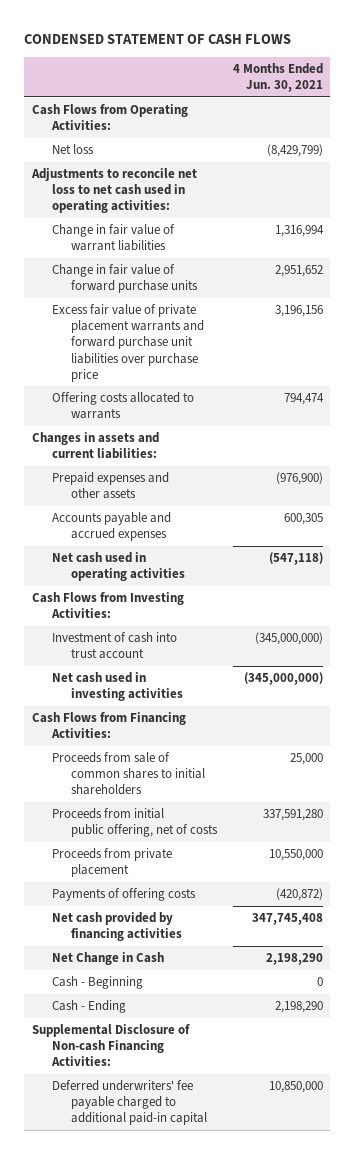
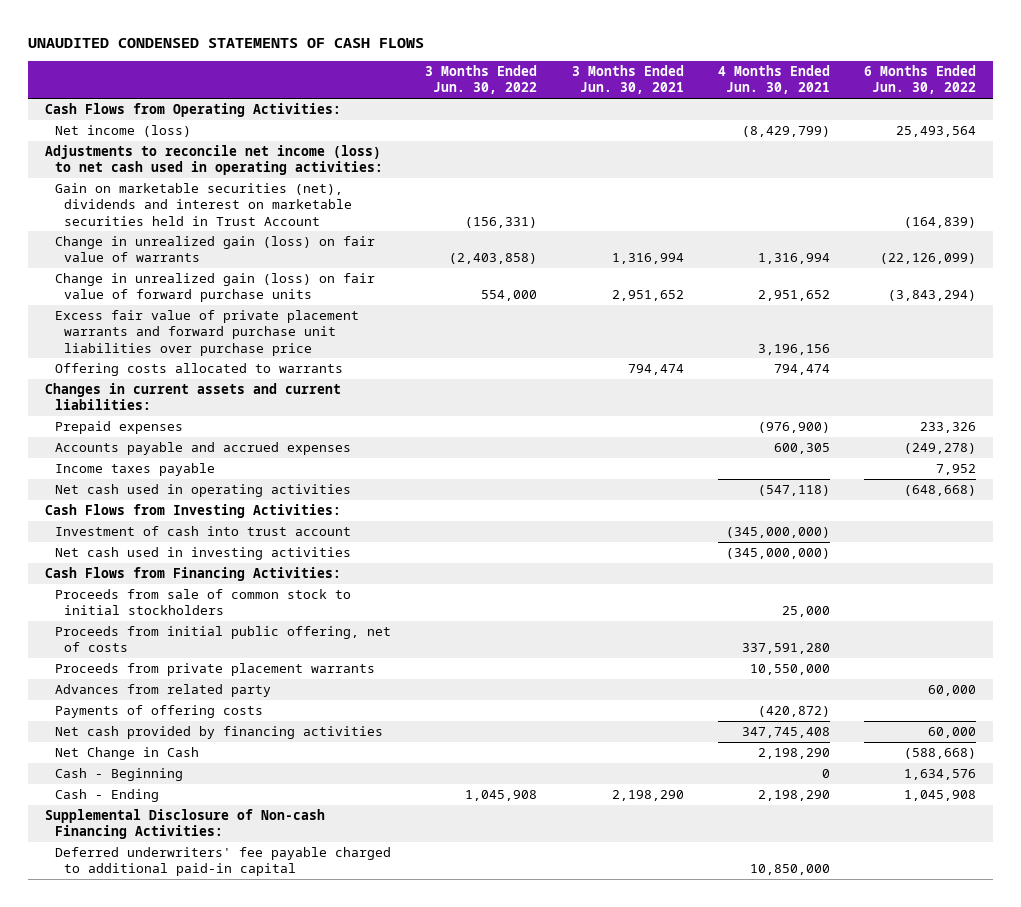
- CONDENSED STATEMENT OF CASH FLOWS
+ UNAUDITED CONDENSED STATEMENTS OF CASH FLOWS
- | 4 Months Ended Jun. 30, 2021
+ | 3 Months Ended Jun. 30, 2022 | 3 Months Ended Jun. 30, 2021 | 4 Months Ended Jun. 30, 2021 | 6 Months Ended Jun. 30, 2022
- Net loss | (8,429,799)
- Adjustments to reconcile net loss to net cash used in operating activities:
- Change in fair value of warrant liabilities | 1,316,994
- Change in fair value of forward purchase units | 2,951,652
+ Net income (loss) | | | (8,429,799) | 25,493,564
+ Adjustments to reconcile net income (loss) to net cash used in operating activities:
+ Gain on marketable securities (net), dividends and interest on marketable securities held in Trust Account | (156,331) | | | (164,839)
+ Change in unrealized gain (loss) on fair value of warrants | (2,403,858) | 1,316,994 | 1,316,994 | (22,126,099)
+ Change in unrealized gain (loss) on fair value of forward purchase units | 554,000 | 2,951,652 | 2,951,652 | (3,843,294)
- Changes in assets and current liabilities:
- Prepaid expenses and other assets | (976,900)
+ Changes in current assets and current liabilities:
+ Prepaid expenses | | | (976,900) | 233,326
+ Income taxes payable | | | | 7,952
- Proceeds from sale of common shares to initial shareholders | 25,000
+ Proceeds from sale of common stock to initial stockholders | | | 25,000 |
- Proceeds from private placement | 10,550,000
+ Proceeds from private placement warrants | | | 10,550,000 |
+ Advances from related party | | | | 60,000

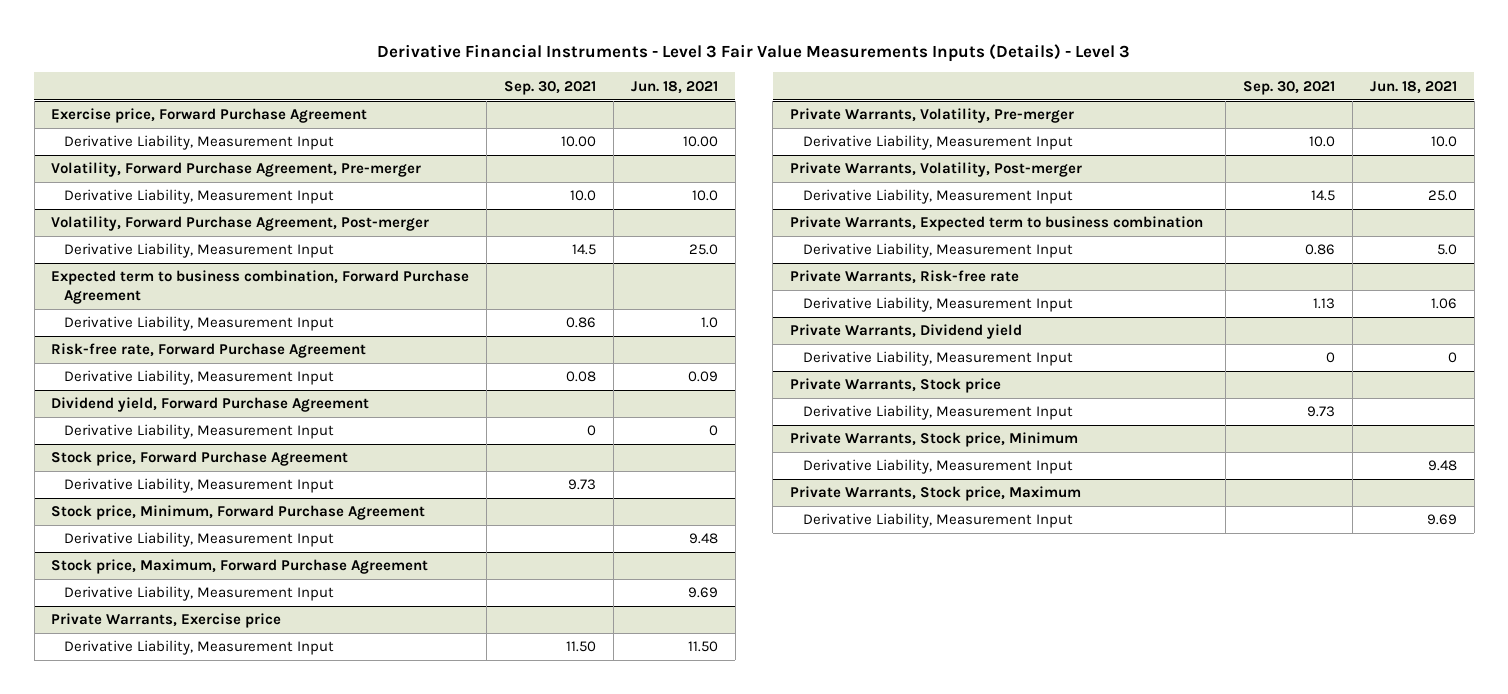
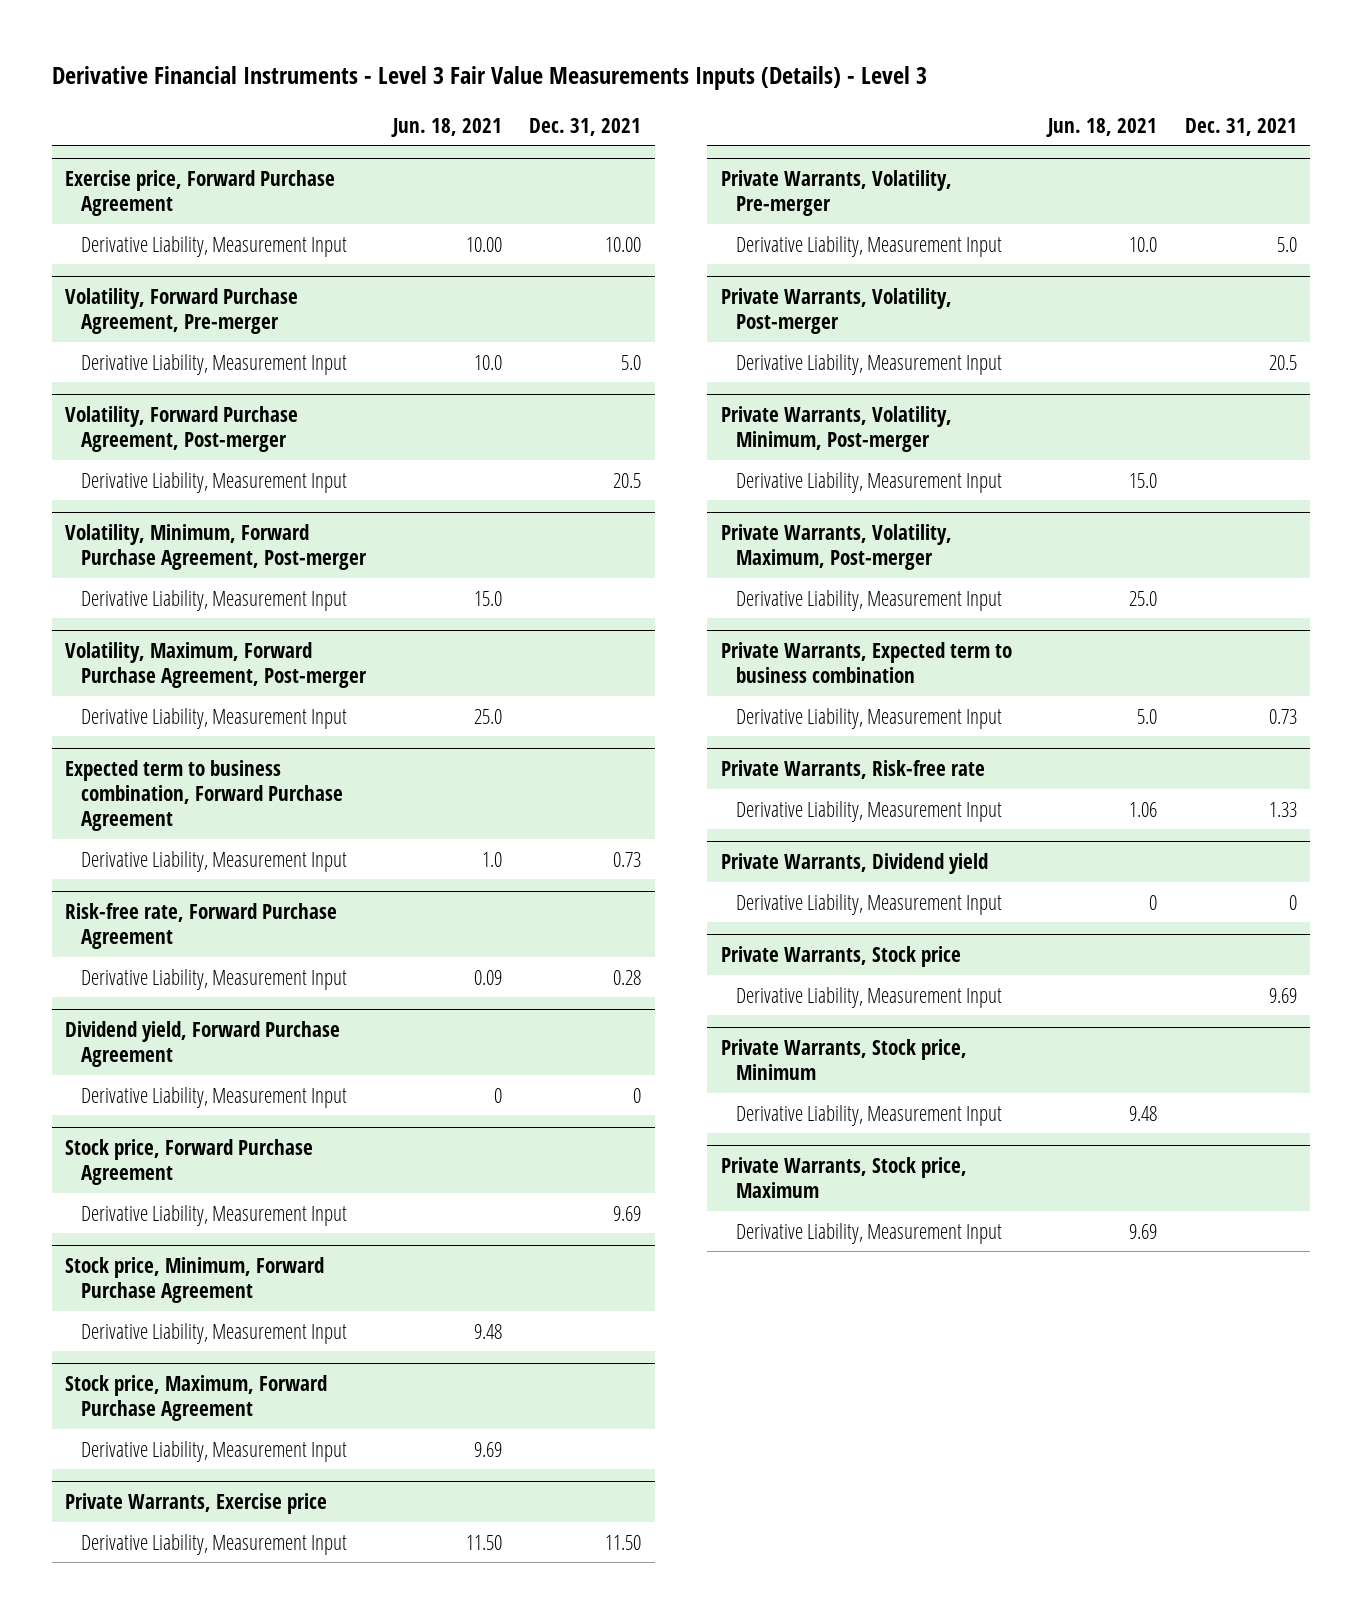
- | Sep. 30, 2021 | Jun. 18, 2021
+ | Jun. 18, 2021 | Dec. 31, 2021
@ Volatility, Forward Purchase Agreement, Post-merger
+ Derivative Liability, Measurement Input | | 20.5
+ Volatility, Minimum, Forward Purchase Agreement, Post-merger
+ Derivative Liability, Measurement Input | 15.0 |
+ Volatility, Maximum, Forward Purchase Agreement, Post-merger
@ Private Warrants, Volatility, Post-merger
+ Derivative Liability, Measurement Input | | 20.5
+ Private Warrants, Volatility, Minimum, Post-merger
+ Derivative Liability, Measurement Input | 15.0 |
+ Private Warrants, Volatility, Maximum, Post-merger

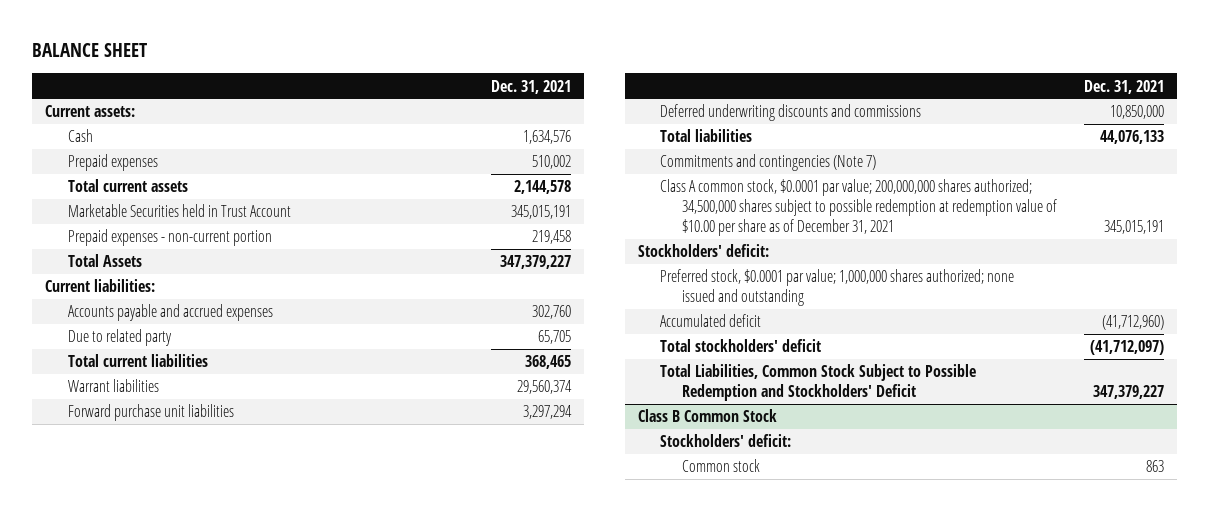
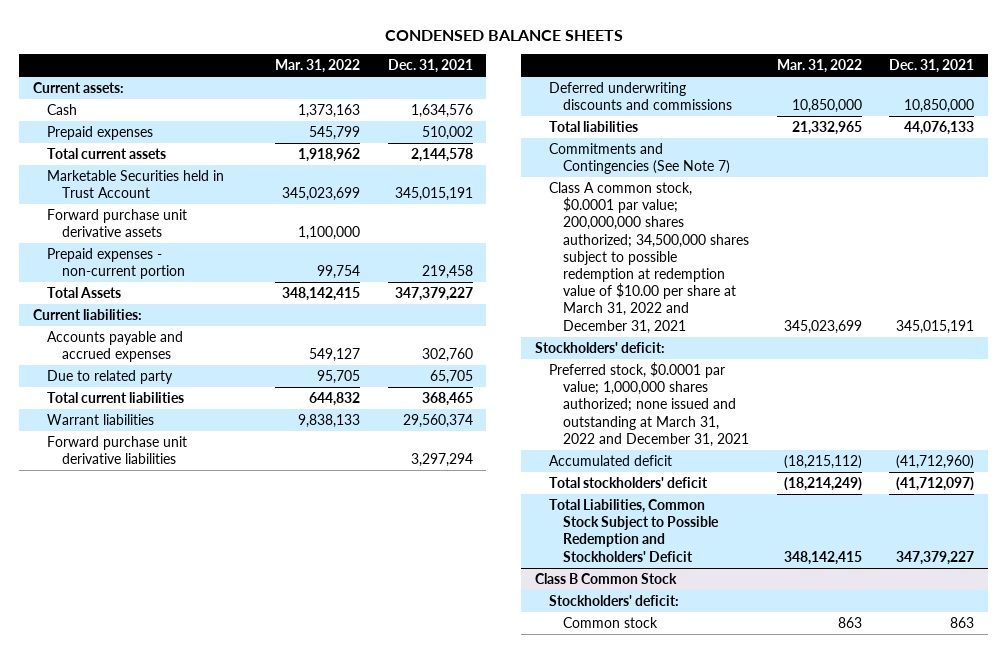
- BALANCE SHEET
+ CONDENSED BALANCE SHEETS
- | Dec. 31, 2021
+ | Mar. 31, 2022 | Dec. 31, 2021
+ Forward purchase unit derivative assets | 1,100,000 |
- Forward purchase unit liabilities | 3,297,294
+ Forward purchase unit derivative liabilities | | 3,297,294
- Commitments and contingencies (Note 7)
- Class A common stock, $0.0001 par value; 200,000,000 shares authorized; 34,500,000 shares subject to possible redemption at redemption value of $10.00 per share as of December 31, 2021 | 345,015,191
+ Commitments and Contingencies (See Note 7)
+ Class A common stock, $0.0001 par value; 200,000,000 shares authorized; 34,500,000 shares subject to possible redemption at redemption value of $10.00 per share at March 31, 2022 and December 31, 2021 | 345,023,699 | 345,015,191
- Preferred stock, $0.0001 par value; 1,000,000 shares authorized; none issued and outstanding
+ Preferred stock, $0.0001 par value; 1,000,000 shares authorized; none issued and outstanding at March 31, 2022 and December 31, 2021

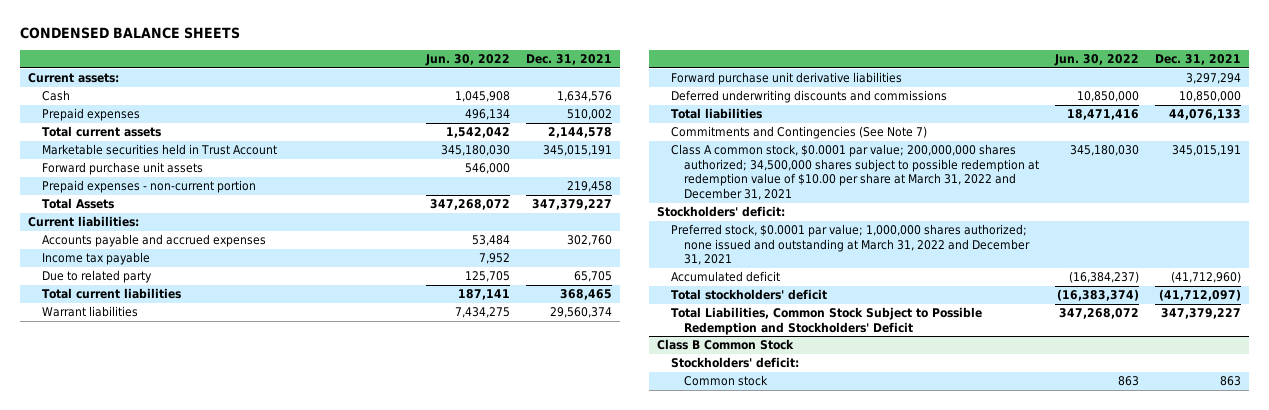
- | Mar. 31, 2022 | Dec. 31, 2021
+ | Jun. 30, 2022 | Dec. 31, 2021
- Marketable Securities held in Trust Account | 345,023,699 | 345,015,191
- Forward purchase unit derivative assets | 1,100,000 |
+ Marketable securities held in Trust Account | 345,180,030 | 345,015,191
+ Forward purchase unit assets | 546,000 |
+ Income tax payable | 7,952 |

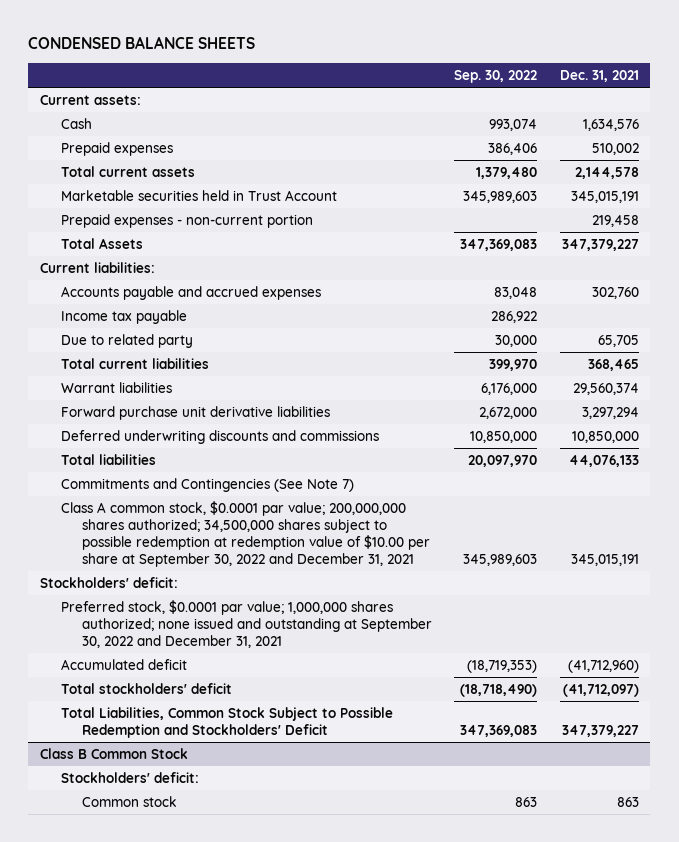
- | Jun. 30, 2022 | Dec. 31, 2021
+ | Sep. 30, 2022 | Dec. 31, 2021
- Forward purchase unit assets | 546,000 |
- Class A common stock, $0.0001 par value; 200,000,000 shares authorized; 34,500,000 shares subject to possible redemption at redemption value of $10.00 per share at March 31, 2022 and December 31, 2021 | 345,180,030 | 345,015,191
+ Class A common stock, $0.0001 par value; 200,000,000 shares authorized; 34,500,000 shares subject to possible redemption at redemption value of $10.00 per share at September 30, 2022 and December 31, 2021 | 345,989,603 | 345,015,191
- Preferred stock, $0.0001 par value; 1,000,000 shares authorized; none issued and outstanding at March 31, 2022 and December 31, 2021
+ Preferred stock, $0.0001 par value; 1,000,000 shares authorized; none issued and outstanding at September 30, 2022 and December 31, 2021

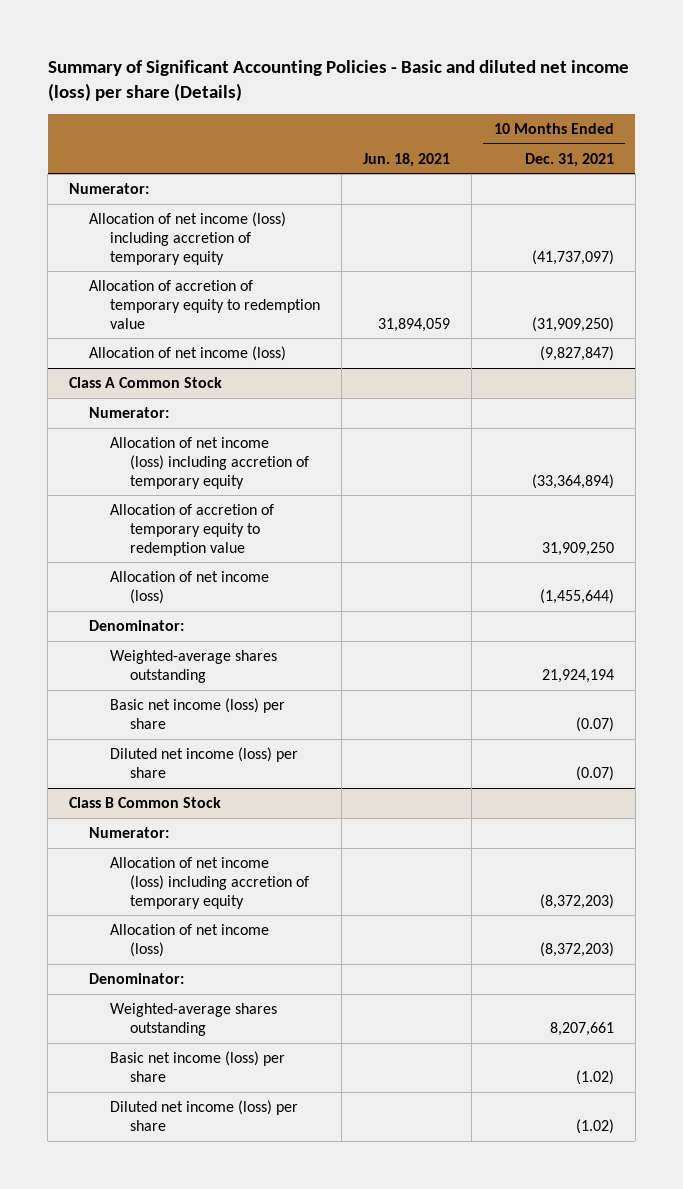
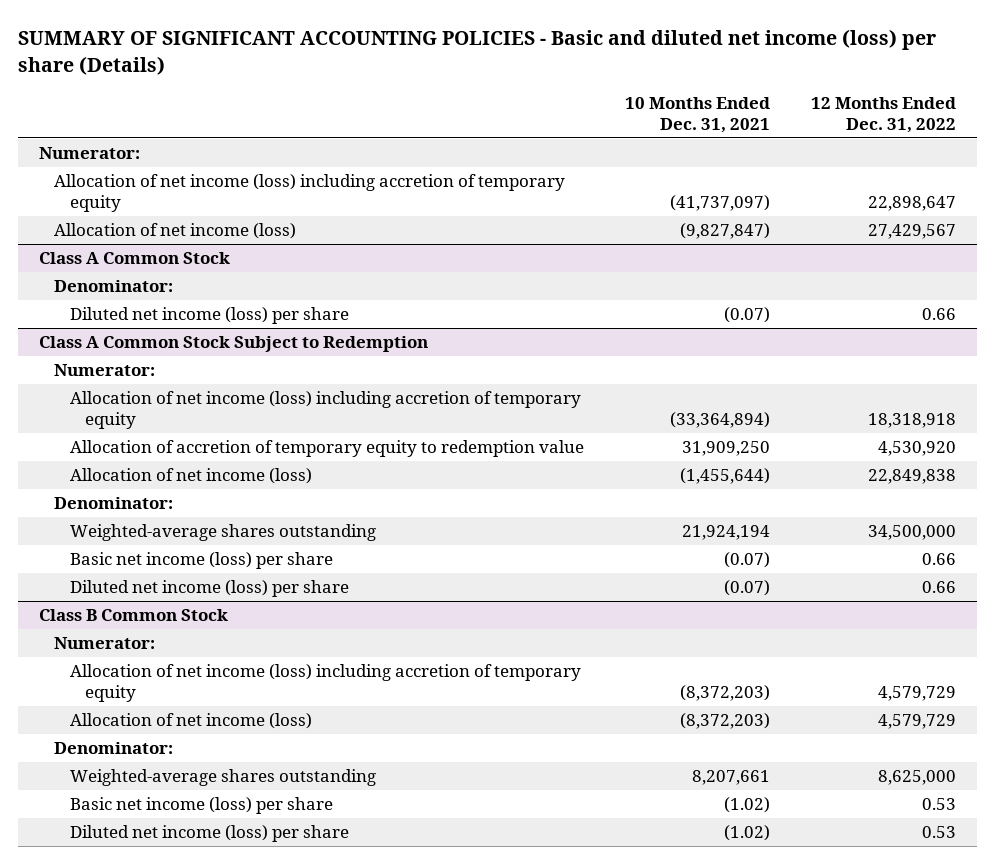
- Summary of Significant Accounting Policies - Basic and diluted net income (loss) per share (Details)
+ SUMMARY OF SIGNIFICANT ACCOUNTING POLICIES - Basic and diluted net income (loss) per share (Details)
- | Jun. 18, 2021 | 10 Months Ended Dec. 31, 2021
+ | 10 Months Ended Dec. 31, 2021 | 12 Months Ended Dec. 31, 2022
- Allocation of accretion of temporary equity to redemption value | 31,894,059 | (31,909,250)
@ Class A Common Stock
+ Denominator:
+ Diluted net income (loss) per share | (0.07) | 0.66
+ Class A Common Stock Subject to Redemption

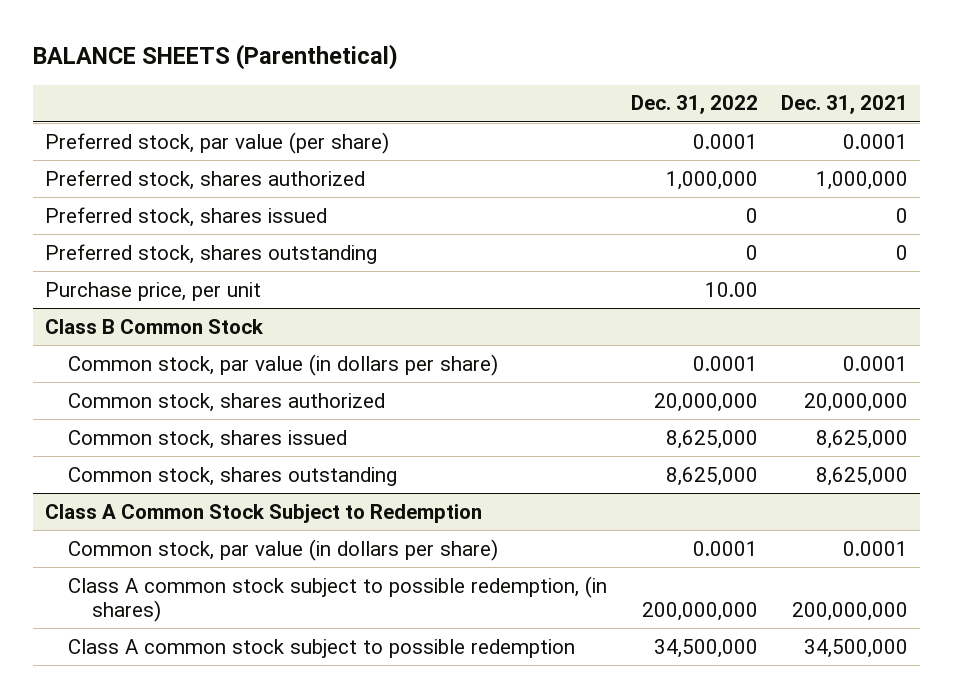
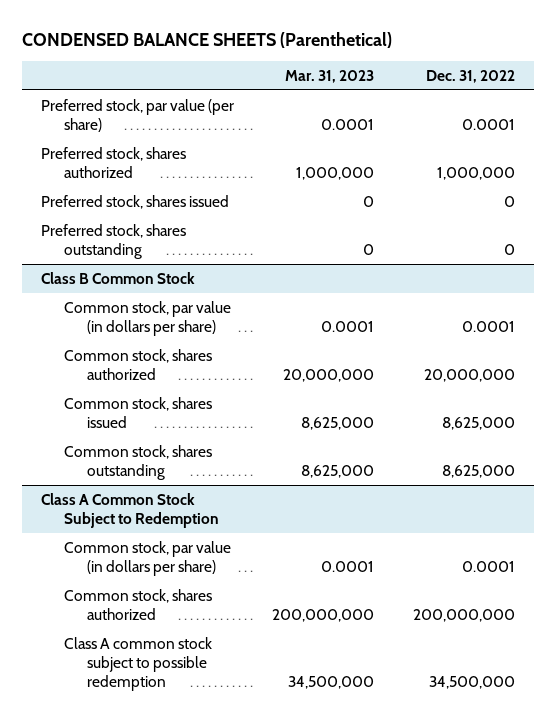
- BALANCE SHEETS (Parenthetical)
+ CONDENSED BALANCE SHEETS (Parenthetical)
- | Dec. 31, 2022 | Dec. 31, 2021
+ | Mar. 31, 2023 | Dec. 31, 2022
- Purchase price, per unit | 10.00 |
@ Class A Common Stock Subject to Redemption
- Class A common stock subject to possible redemption, (in shares) | 200,000,000 | 200,000,000
+ Common stock, shares authorized | 200,000,000 | 200,000,000

